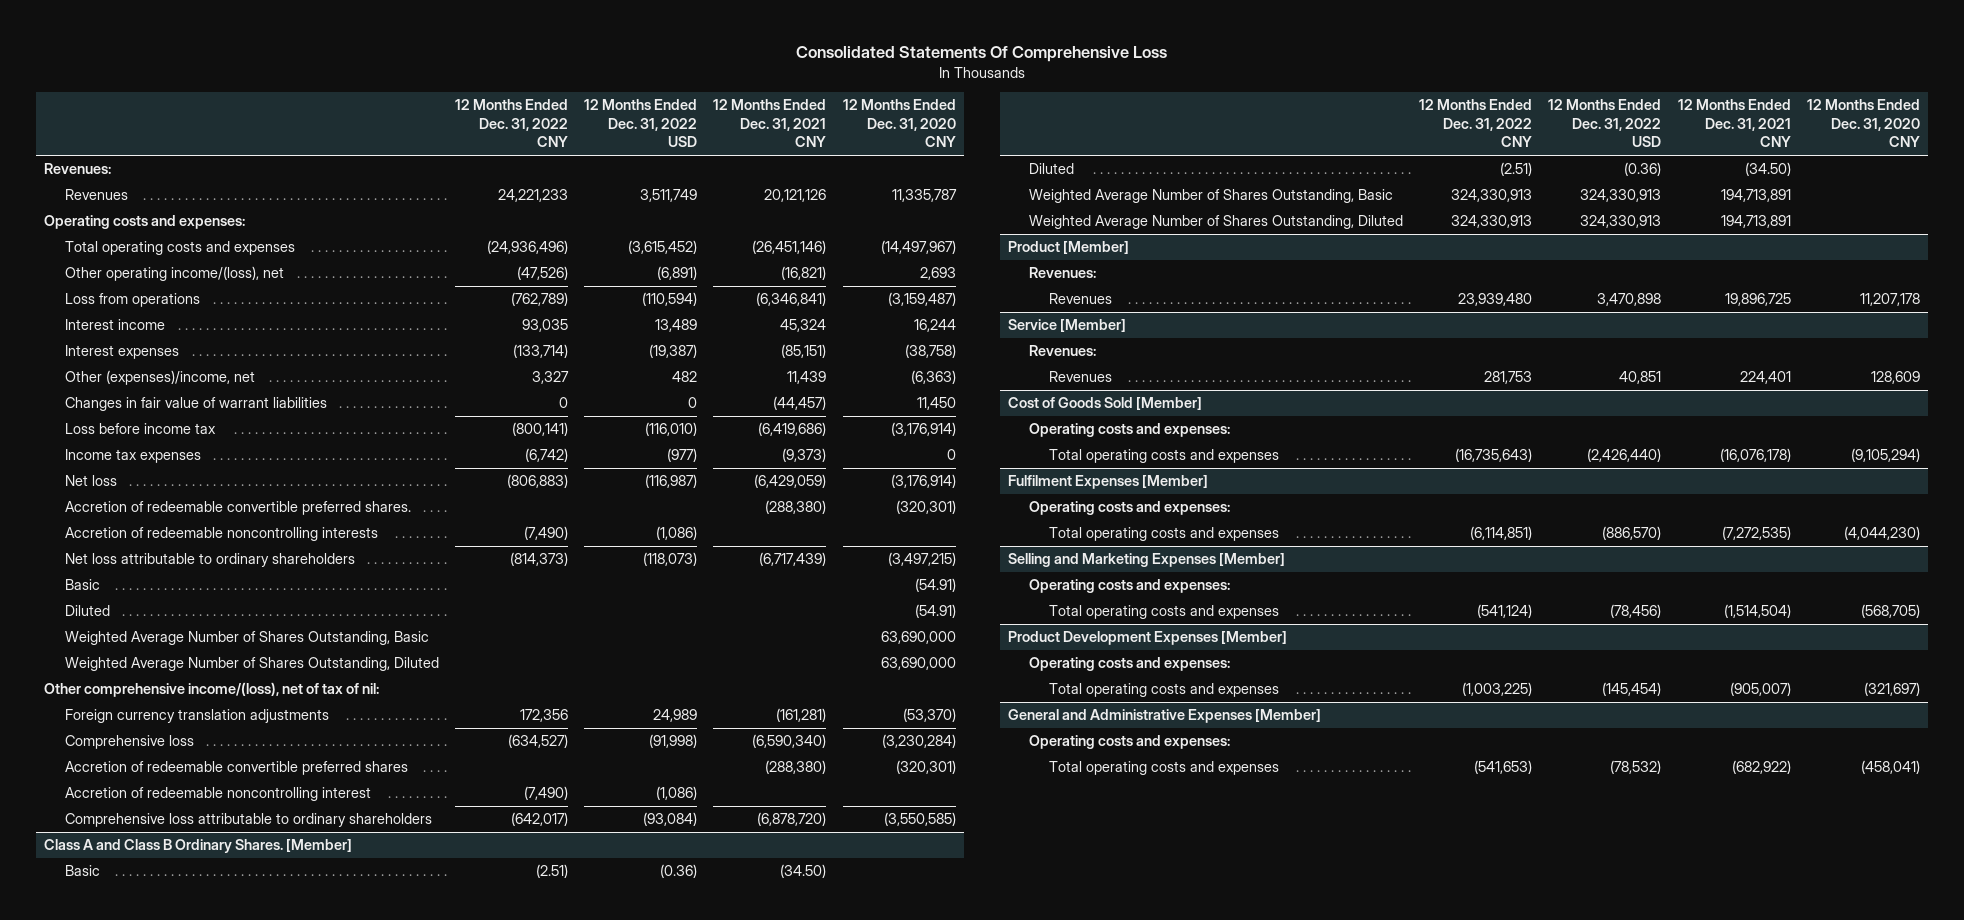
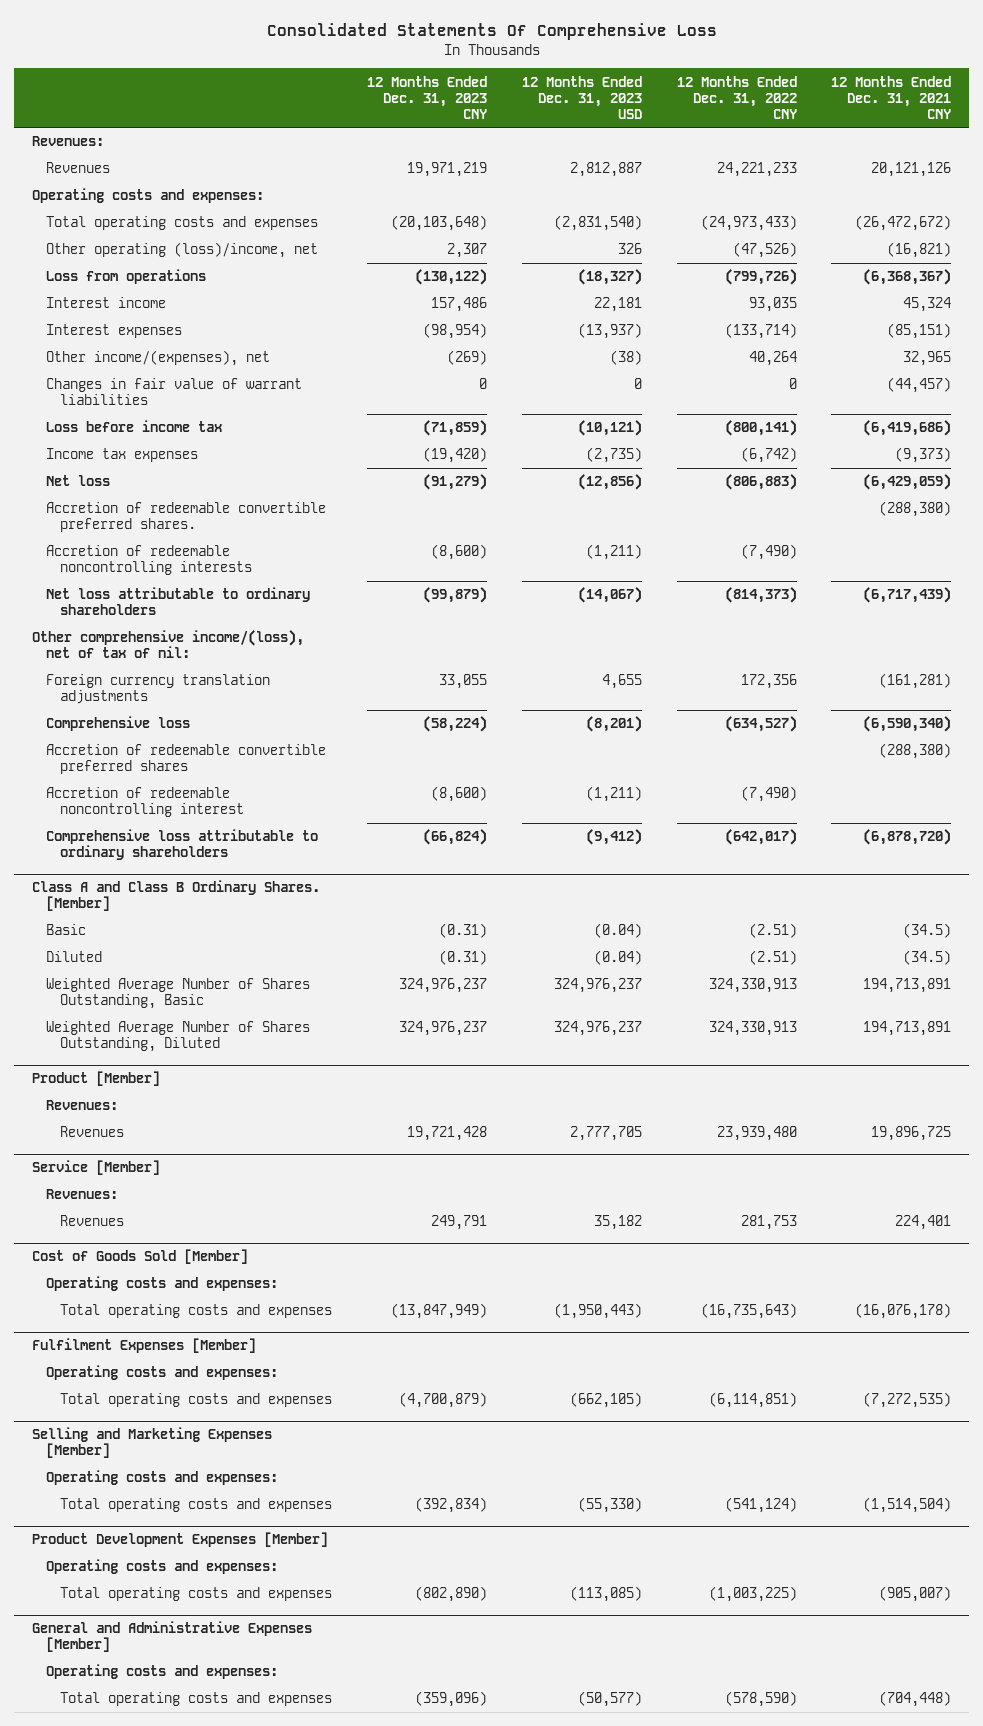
- | 12 Months Ended Dec. 31, 2022 CNY | 12 Months Ended Dec. 31, 2022 USD | 12 Months Ended Dec. 31, 2021 CNY | 12 Months Ended Dec. 31, 2020 CNY
+ | 12 Months Ended Dec. 31, 2023 CNY | 12 Months Ended Dec. 31, 2023 USD | 12 Months Ended Dec. 31, 2022 CNY | 12 Months Ended Dec. 31, 2021 CNY
- Total operating costs and expenses | (24,936,496) | (3,615,452) | (26,451,146) | (14,497,967)
- Other operating income/(loss), net | (47,526) | (6,891) | (16,821) | 2,693
- Loss from operations | (762,789) | (110,594) | (6,346,841) | (3,159,487)
+ Total operating costs and expenses | (20,103,648) | (2,831,540) | (24,973,433) | (26,472,672)
+ Other operating (loss)/income, net | 2,307 | 326 | (47,526) | (16,821)
+ Loss from operations | (130,122) | (18,327) | (799,726) | (6,368,367)
- Other (expenses)/income, net | 3,327 | 482 | 11,439 | (6,363)
+ Other income/(expenses), net | (269) | (38) | 40,264 | 32,965
- Basic | | | | (54.91)
- Diluted | | | | (54.91)
- Weighted Average Number of Shares Outstanding, Basic | | | | 63,690,000
- Weighted Average Number of Shares Outstanding, Diluted | | | | 63,690,000
@ Class A and Class B Ordinary Shares. [Member]
- Basic | (2.51) | (0.36) | (34.50) |
- Diluted | (2.51) | (0.36) | (34.50) |
+ Basic | (0.31) | (0.04) | (2.51) | (34.5)
+ Diluted | (0.31) | (0.04) | (2.51) | (34.5)
@ General and Administrative Expenses [Member]
- Total operating costs and expenses | (541,653) | (78,532) | (682,922) | (458,041)
+ Total operating costs and expenses | (359,096) | (50,577) | (578,590) | (704,448)

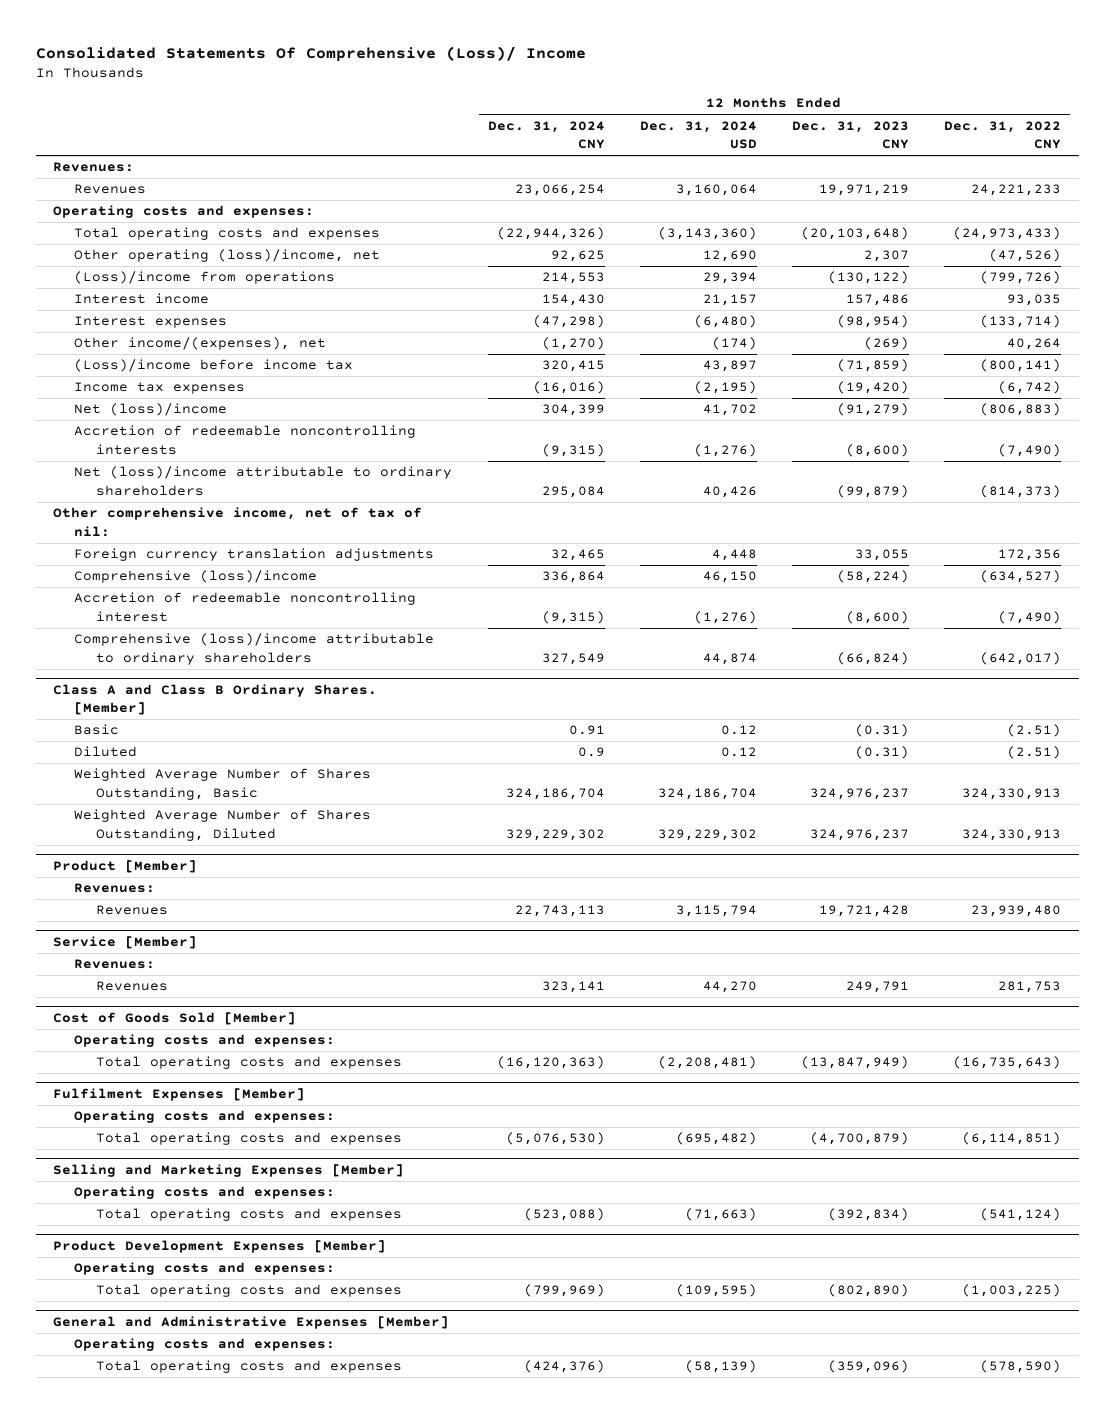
- Consolidated Statements Of Comprehensive Loss
+ Consolidated Statements Of Comprehensive (Loss)/ Income
- | 12 Months Ended Dec. 31, 2023 CNY | 12 Months Ended Dec. 31, 2023 USD | 12 Months Ended Dec. 31, 2022 CNY | 12 Months Ended Dec. 31, 2021 CNY
+ | 12 Months Ended Dec. 31, 2024 CNY | 12 Months Ended Dec. 31, 2024 USD | 12 Months Ended Dec. 31, 2023 CNY | 12 Months Ended Dec. 31, 2022 CNY
- Loss from operations | (130,122) | (18,327) | (799,726) | (6,368,367)
+ (Loss)/income from operations | 214,553 | 29,394 | (130,122) | (799,726)
- Changes in fair value of warrant liabilities | 0 | 0 | 0 | (44,457)
- Loss before income tax | (71,859) | (10,121) | (800,141) | (6,419,686)
+ (Loss)/income before income tax | 320,415 | 43,897 | (71,859) | (800,141)
- Net loss | (91,279) | (12,856) | (806,883) | (6,429,059)
- Accretion of redeemable convertible preferred shares. | | | | (288,380)
+ Net (loss)/income | 304,399 | 41,702 | (91,279) | (806,883)
- Net loss attributable to ordinary shareholders | (99,879) | (14,067) | (814,373) | (6,717,439)
- Other comprehensive income/(loss), net of tax of nil:
+ Net (loss)/income attributable to ordinary shareholders | 295,084 | 40,426 | (99,879) | (814,373)
+ Other comprehensive income, net of tax of nil:
- Comprehensive loss | (58,224) | (8,201) | (634,527) | (6,590,340)
- Accretion of redeemable convertible preferred shares | | | | (288,380)
+ Comprehensive (loss)/income | 336,864 | 46,150 | (58,224) | (634,527)
- Comprehensive loss attributable to ordinary shareholders | (66,824) | (9,412) | (642,017) | (6,878,720)
+ Comprehensive (loss)/income attributable to ordinary shareholders | 327,549 | 44,874 | (66,824) | (642,017)

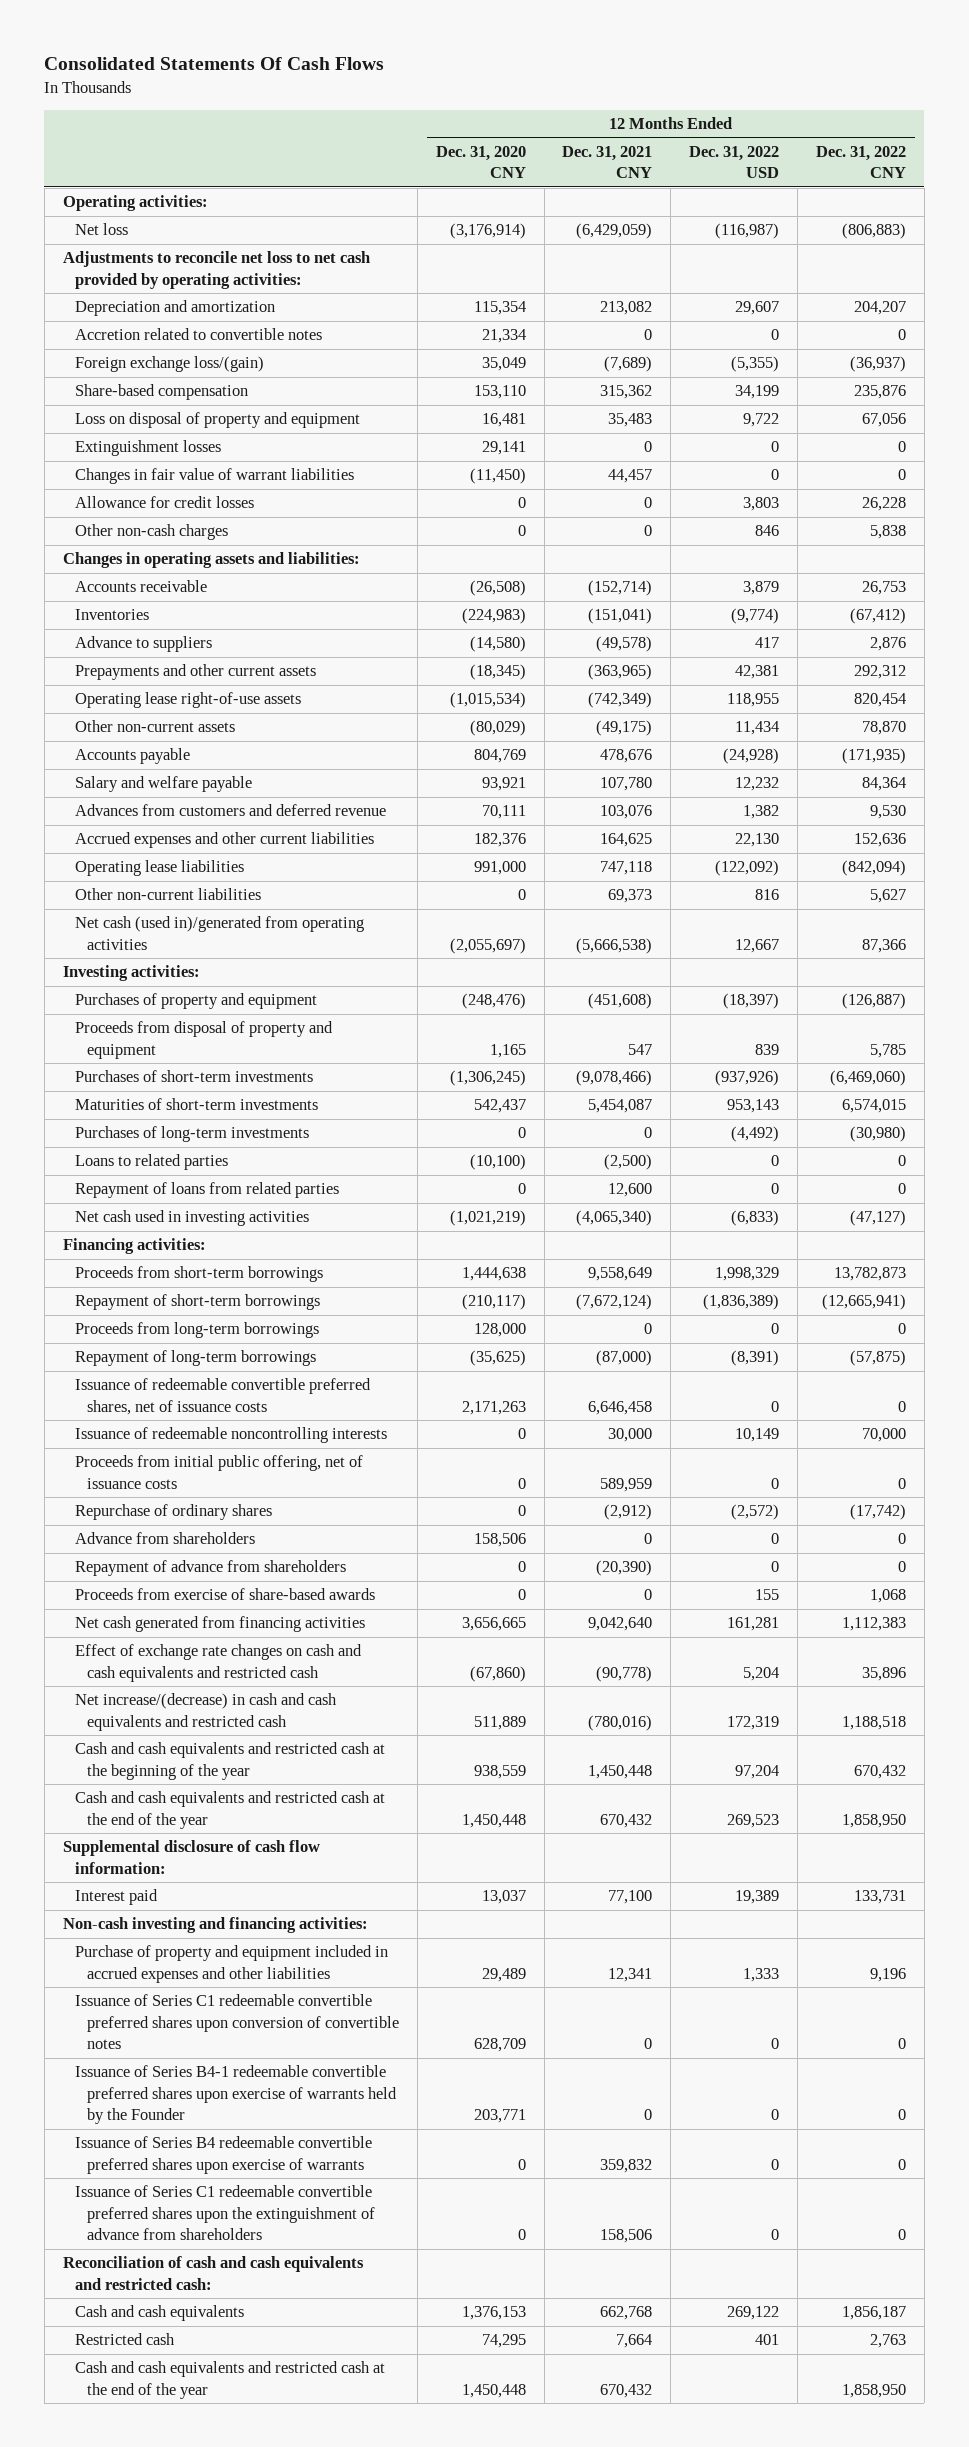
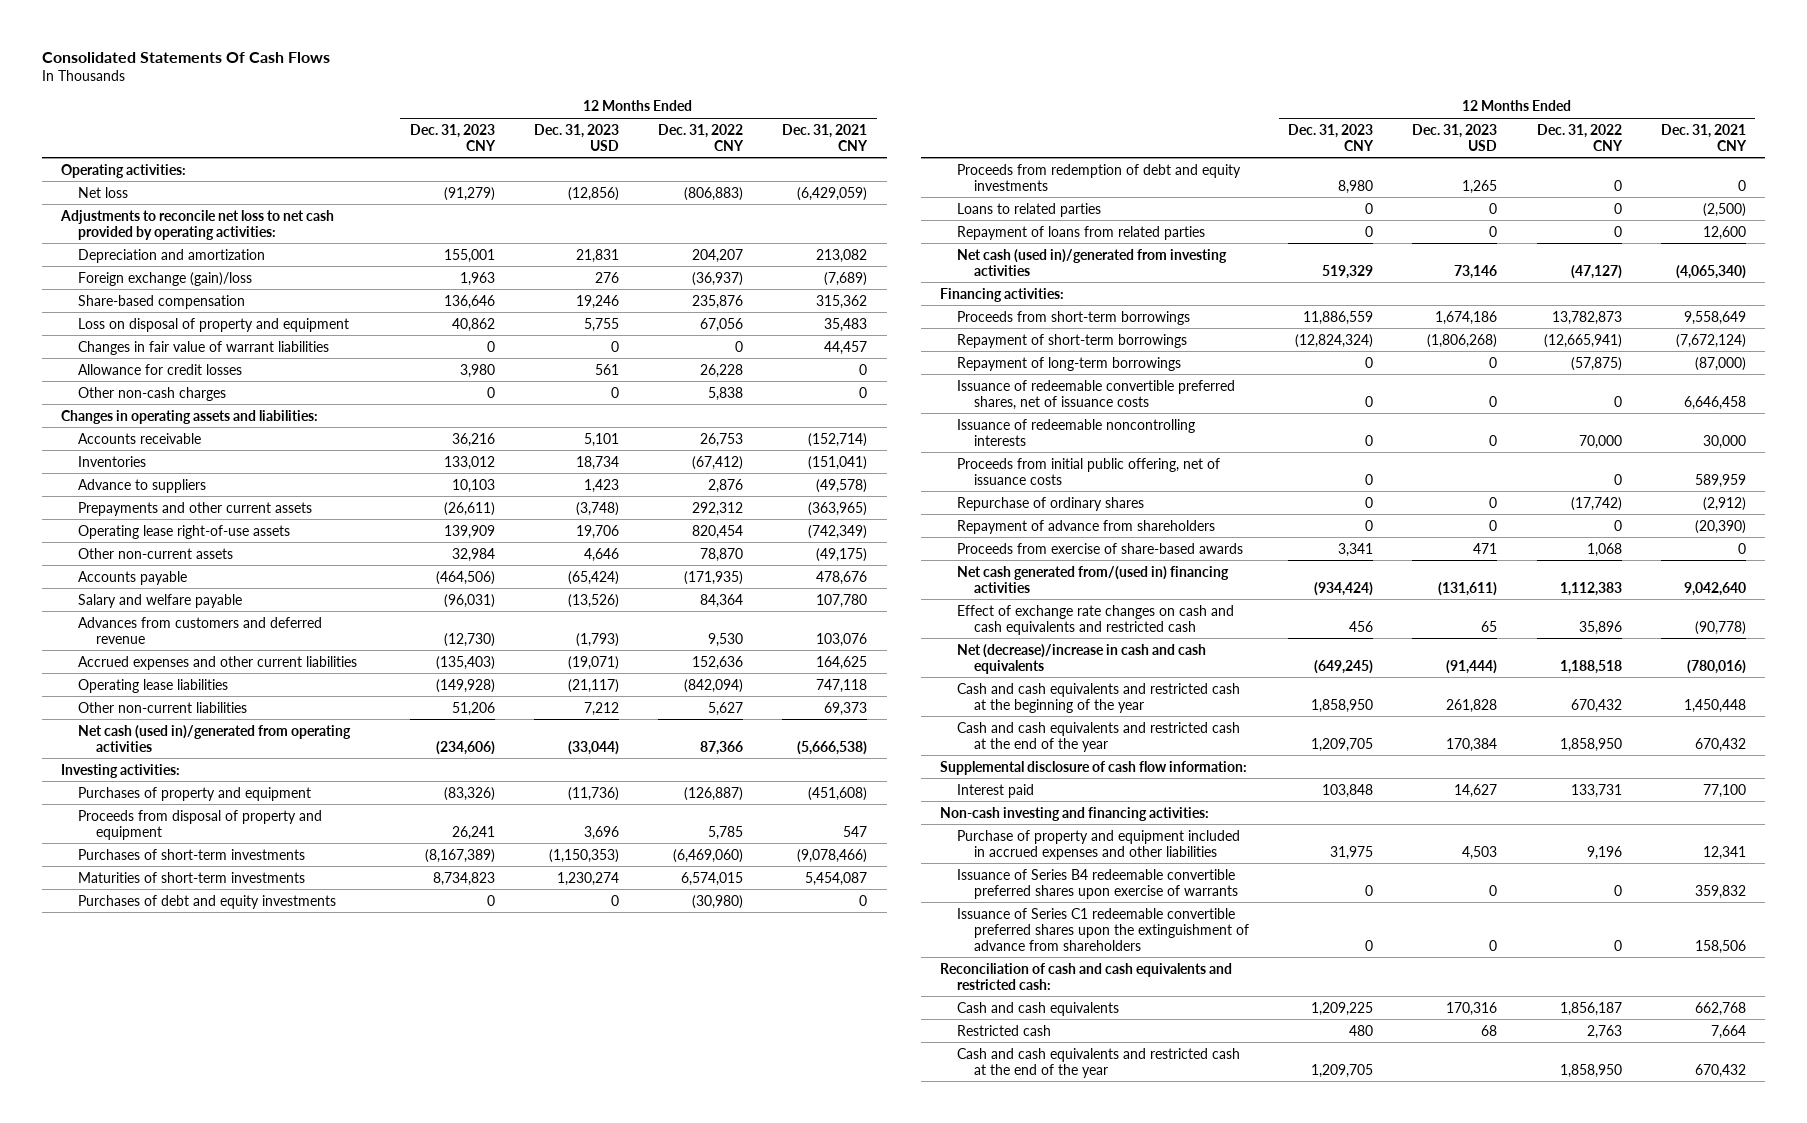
- | 12 Months Ended Dec. 31, 2020 CNY | 12 Months Ended Dec. 31, 2021 CNY | 12 Months Ended Dec. 31, 2022 USD | 12 Months Ended Dec. 31, 2022 CNY
+ | 12 Months Ended Dec. 31, 2023 CNY | 12 Months Ended Dec. 31, 2023 USD | 12 Months Ended Dec. 31, 2022 CNY | 12 Months Ended Dec. 31, 2021 CNY
- Accretion related to convertible notes | 21,334 | 0 | 0 | 0
- Foreign exchange loss/(gain) | 35,049 | (7,689) | (5,355) | (36,937)
+ Foreign exchange (gain)/loss | 1,963 | 276 | (36,937) | (7,689)
- Extinguishment losses | 29,141 | 0 | 0 | 0
- Purchases of long-term investments | 0 | 0 | (4,492) | (30,980)
+ Purchases of debt and equity investments | 0 | 0 | (30,980) | 0
+ Proceeds from redemption of debt and equity investments | 8,980 | 1,265 | 0 | 0
- Net cash used in investing activities | (1,021,219) | (4,065,340) | (6,833) | (47,127)
+ Net cash (used in)/generated from investing activities | 519,329 | 73,146 | (47,127) | (4,065,340)
- Proceeds from long-term borrowings | 128,000 | 0 | 0 | 0
- Advance from shareholders | 158,506 | 0 | 0 | 0
- Net cash generated from financing activities | 3,656,665 | 9,042,640 | 161,281 | 1,112,383
+ Net cash generated from/(used in) financing activities | (934,424) | (131,611) | 1,112,383 | 9,042,640
- Net increase/(decrease) in cash and cash equivalents and restricted cash | 511,889 | (780,016) | 172,319 | 1,188,518
+ Net (decrease)/increase in cash and cash equivalents | (649,245) | (91,444) | 1,188,518 | (780,016)
- Issuance of Series C1 redeemable convertible preferred shares upon conversion of convertible notes | 628,709 | 0 | 0 | 0
- Issuance of Series B4-1 redeemable convertible preferred shares upon exercise of warrants held by the Founder | 203,771 | 0 | 0 | 0

